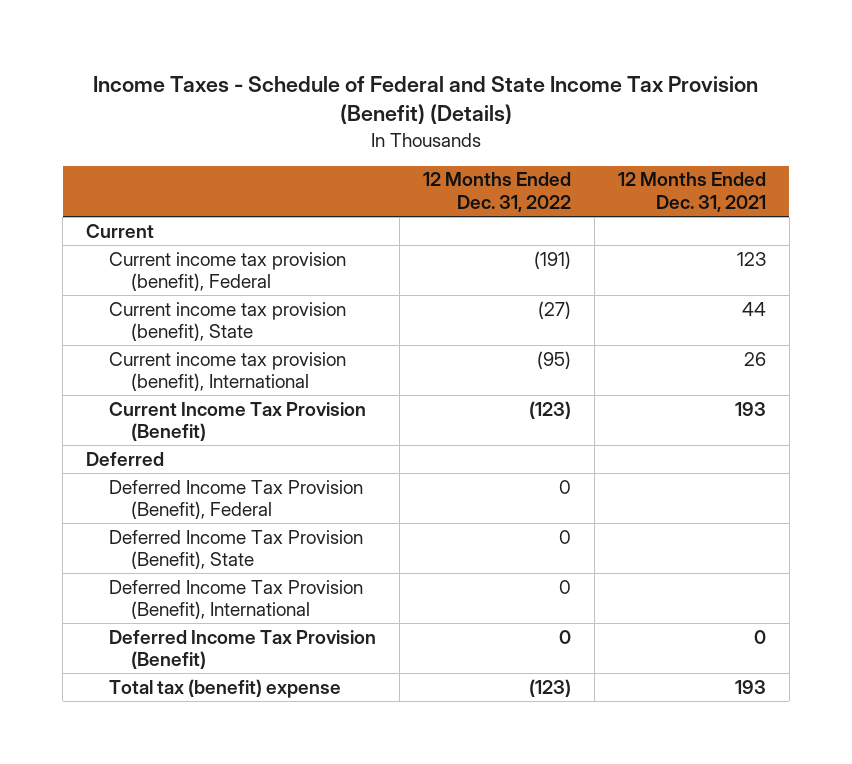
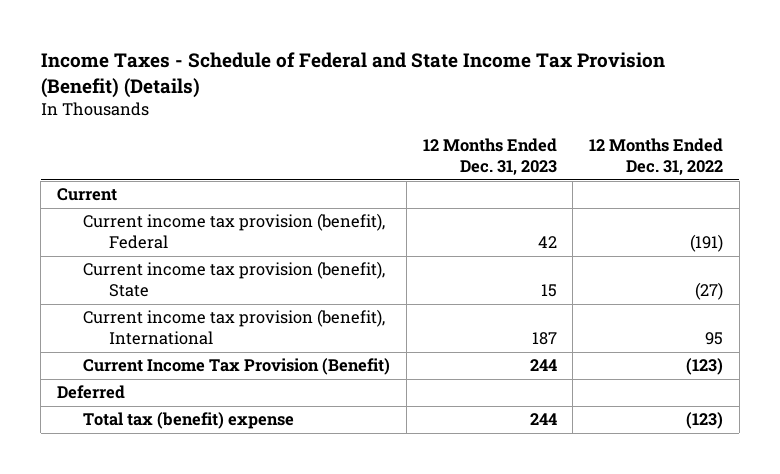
- | 12 Months Ended Dec. 31, 2022 | 12 Months Ended Dec. 31, 2021
+ | 12 Months Ended Dec. 31, 2023 | 12 Months Ended Dec. 31, 2022
- Current income tax provision (benefit), International | (95) | 26
+ Current income tax provision (benefit), International | 187 | 95
- Deferred Income Tax Provision (Benefit), Federal | 0 |
- Deferred Income Tax Provision (Benefit), State | 0 |
- Deferred Income Tax Provision (Benefit), International | 0 |
- Deferred Income Tax Provision (Benefit) | 0 | 0

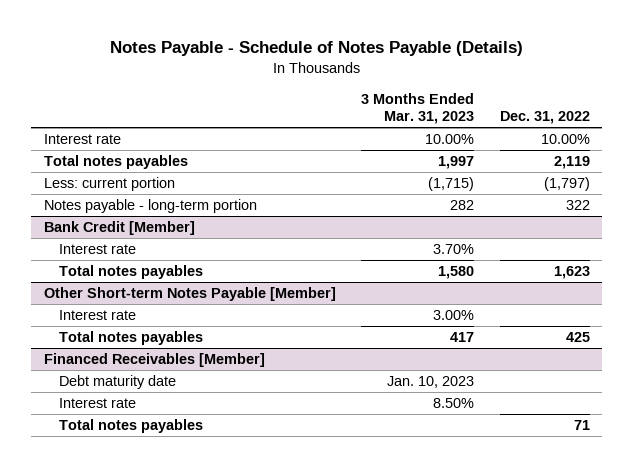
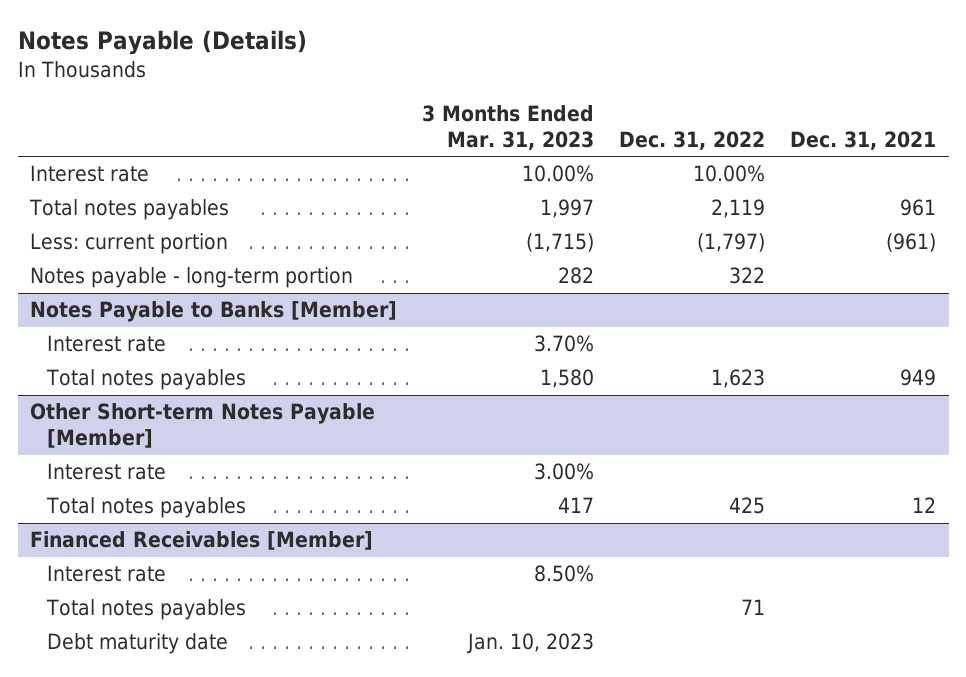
- Notes Payable - Schedule of Notes Payable (Details)
+ Notes Payable (Details)
- | 3 Months Ended Mar. 31, 2023 | Dec. 31, 2022
+ | 3 Months Ended Mar. 31, 2023 | Dec. 31, 2022 | Dec. 31, 2021
- Bank Credit [Member]
+ Notes Payable to Banks [Member]
@ Financed Receivables [Member]
moved down: Debt maturity date | Jan. 10, 2023 | |

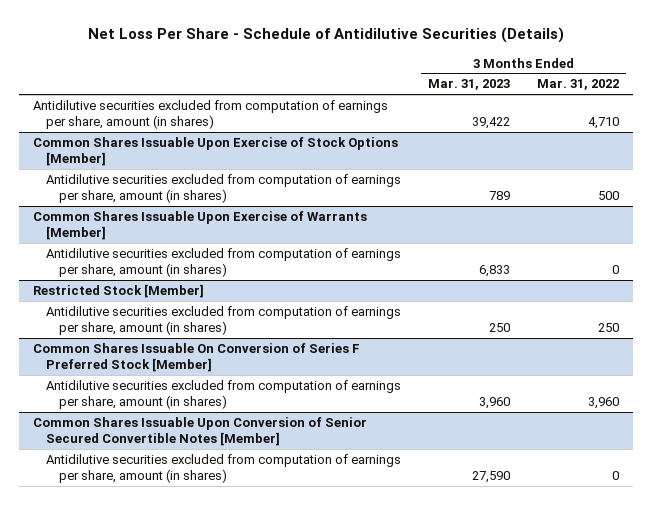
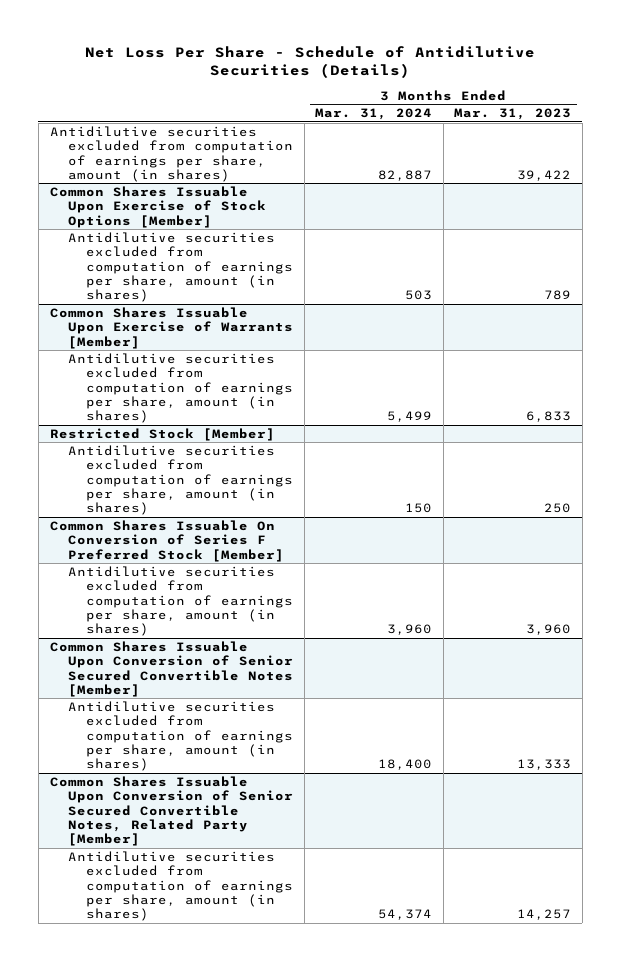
- | 3 Months Ended Mar. 31, 2023 | 3 Months Ended Mar. 31, 2022
+ | 3 Months Ended Mar. 31, 2024 | 3 Months Ended Mar. 31, 2023
@ Common Shares Issuable Upon Conversion of Senior Secured Convertible Notes [Member]
- Antidilutive securities excluded from computation of earnings per share, amount (in shares) | 27,590 | 0
+ Antidilutive securities excluded from computation of earnings per share, amount (in shares) | 18,400 | 13,333
+ Common Shares Issuable Upon Conversion of Senior Secured Convertible Notes, Related Party [Member]
+ Antidilutive securities excluded from computation of earnings per share, amount (in shares) | 54,374 | 14,257

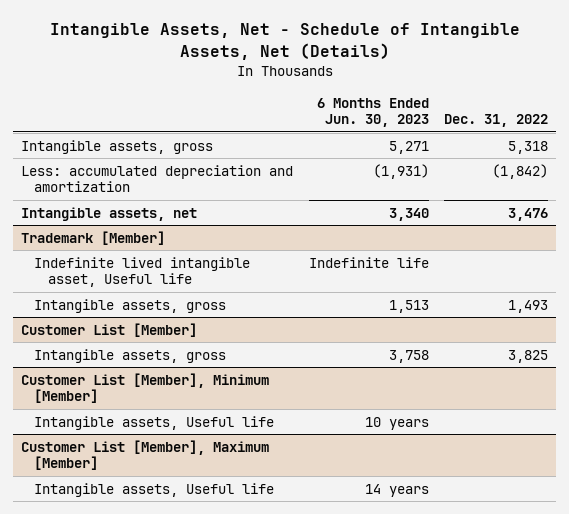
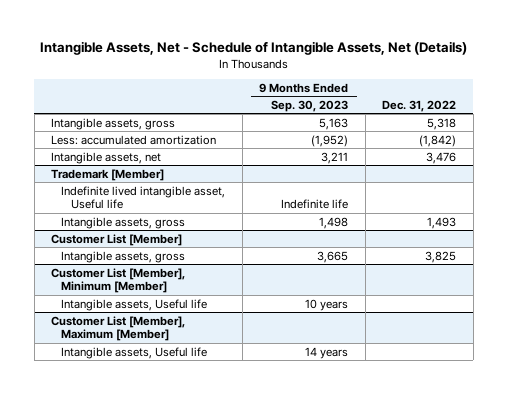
- | 6 Months Ended Jun. 30, 2023 | Dec. 31, 2022
+ | 9 Months Ended Sep. 30, 2023 | Dec. 31, 2022
- Less: accumulated depreciation and amortization | (1,931) | (1,842)
+ Less: accumulated amortization | (1,952) | (1,842)

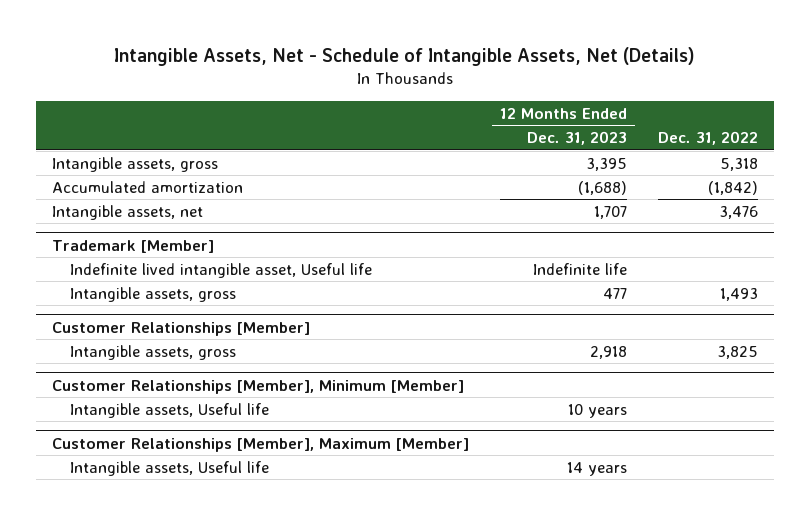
- | 9 Months Ended Sep. 30, 2023 | Dec. 31, 2022
+ | 12 Months Ended Dec. 31, 2023 | Dec. 31, 2022
- Less: accumulated amortization | (1,952) | (1,842)
+ Accumulated amortization | (1,688) | (1,842)
- Customer List [Member]
+ Customer Relationships [Member]
- Customer List [Member], Minimum [Member]
+ Customer Relationships [Member], Minimum [Member]
- Customer List [Member], Maximum [Member]
+ Customer Relationships [Member], Maximum [Member]

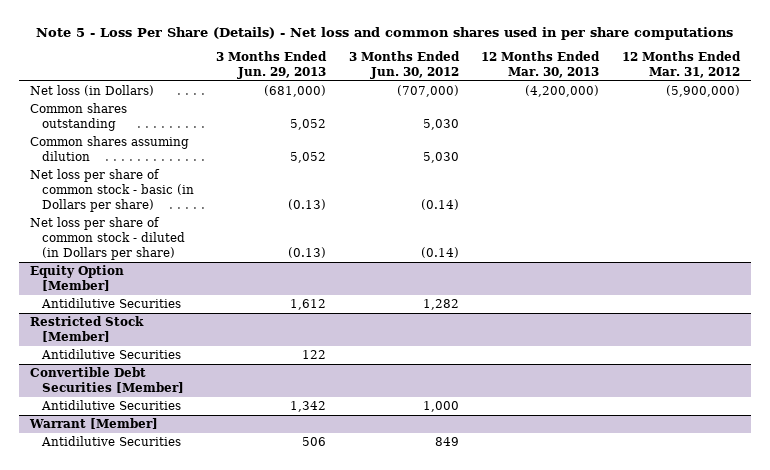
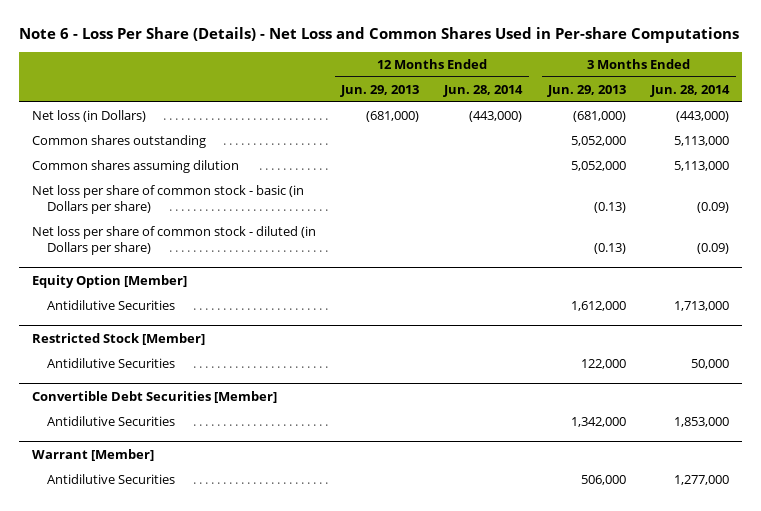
- Note 5 - Loss Per Share (Details) - Net loss and common shares used in per share computations
+ Note 6 - Loss Per Share (Details) - Net Loss and Common Shares Used in Per-share Computations
- | 3 Months Ended Jun. 29, 2013 | 3 Months Ended Jun. 30, 2012 | 12 Months Ended Mar. 30, 2013 | 12 Months Ended Mar. 31, 2012
+ | 12 Months Ended Jun. 29, 2013 | 12 Months Ended Jun. 28, 2014 | 3 Months Ended Jun. 29, 2013 | 3 Months Ended Jun. 28, 2014
- Common shares outstanding | 5,052 | 5,030 | |
- Common shares assuming dilution | 5,052 | 5,030 | |
+ Common shares outstanding | | | 5,052,000 | 5,113,000
+ Common shares assuming dilution | | | 5,052,000 | 5,113,000
@ Equity Option [Member]
- Antidilutive Securities | 1,612 | 1,282 | |
+ Antidilutive Securities | | | 1,612,000 | 1,713,000
@ Restricted Stock [Member]
- Antidilutive Securities | 122 | | |
+ Antidilutive Securities | | | 122,000 | 50,000
@ Convertible Debt Securities [Member]
- Antidilutive Securities | 1,342 | 1,000 | |
+ Antidilutive Securities | | | 1,342,000 | 1,853,000
@ Warrant [Member]
- Antidilutive Securities | 506 | 849 | |
+ Antidilutive Securities | | | 506,000 | 1,277,000

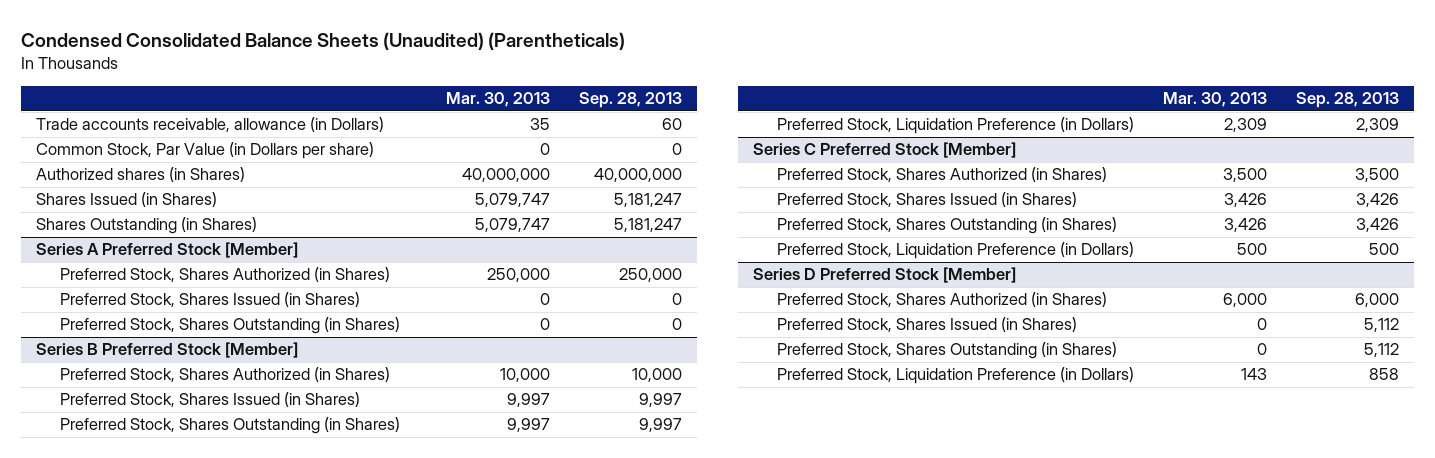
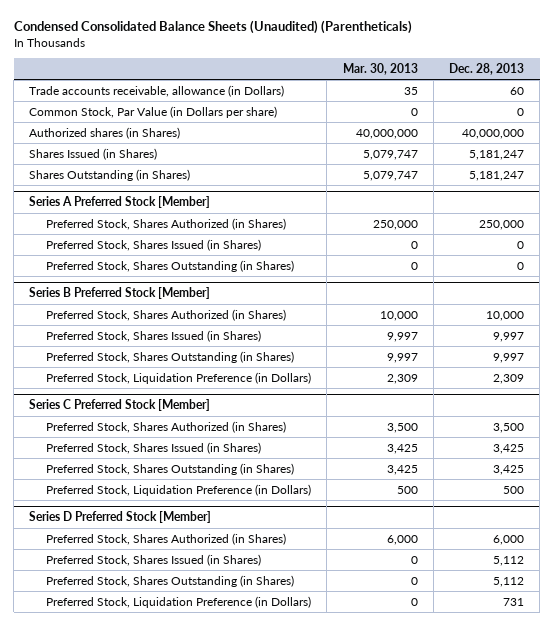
- | Mar. 30, 2013 | Sep. 28, 2013
+ | Mar. 30, 2013 | Dec. 28, 2013
@ Series C Preferred Stock [Member]
- Prеfеrrеd Stock, Sharеs Issuеd (in Shares) | 3,426 | 3,426
- Preferred Stock, Shares Outstanding (in Shares) | 3,426 | 3,426
+ Prеfеrrеd Stock, Sharеs Issuеd (in Shares) | 3,425 | 3,425
+ Preferred Stock, Shares Outstanding (in Shares) | 3,425 | 3,425
@ Series D Preferred Stock [Member]
- Preferred Stock, Liquidation Preference (in Dollars) | 143 | 858
+ Preferred Stock, Liquidation Preference (in Dollars) | 0 | 731

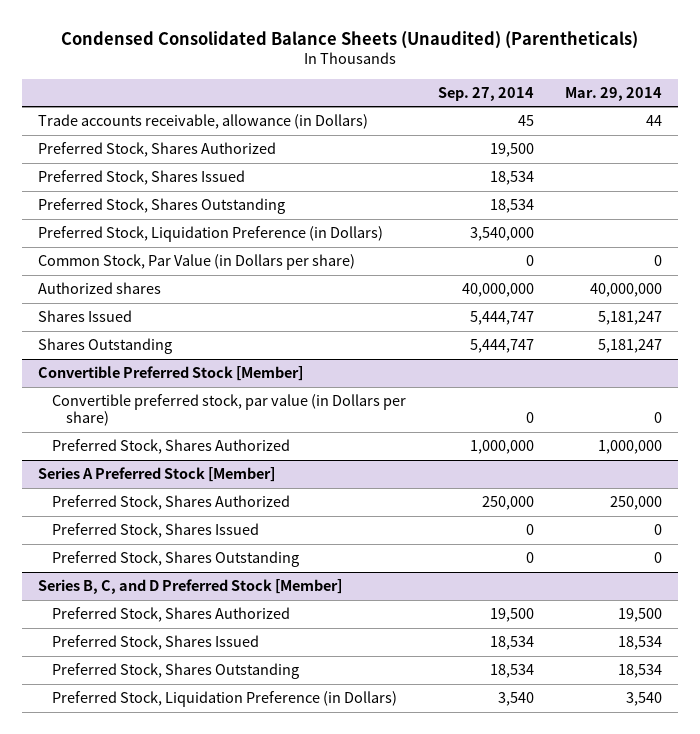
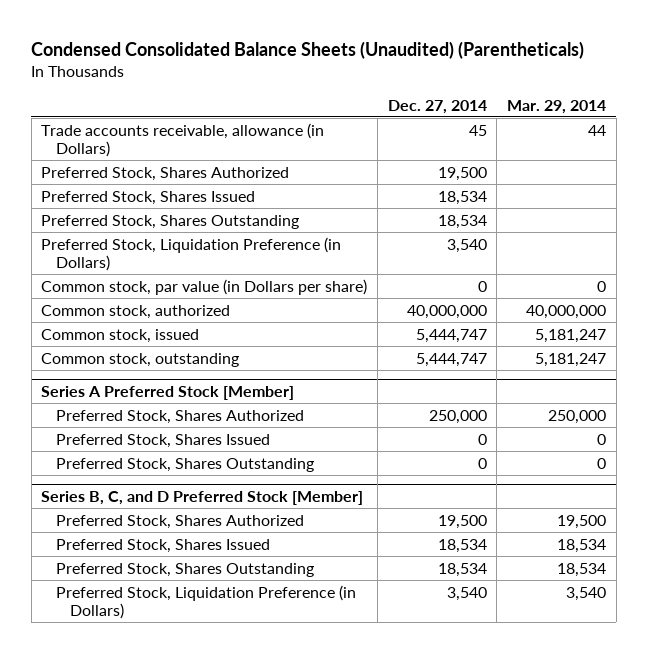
- | Sep. 27, 2014 | Mar. 29, 2014
+ | Dec. 27, 2014 | Mar. 29, 2014
- Common Stock, Par Value (in Dollars per share) | 0 | 0
- Authorized shares | 40,000,000 | 40,000,000
- Shares Issued | 5,444,747 | 5,181,247
- Shares Outstanding | 5,444,747 | 5,181,247
- Convertible Preferred Stock [Member]
- Convertible preferred stock, par value (in Dollars per share) | 0 | 0
- Preferred Stock, Shares Authorized | 1,000,000 | 1,000,000
+ Common stock, par value (in Dollars per share) | 0 | 0
+ Common stock, authorized | 40,000,000 | 40,000,000
+ Common stock, issued | 5,444,747 | 5,181,247
+ Common stock, outstanding | 5,444,747 | 5,181,247

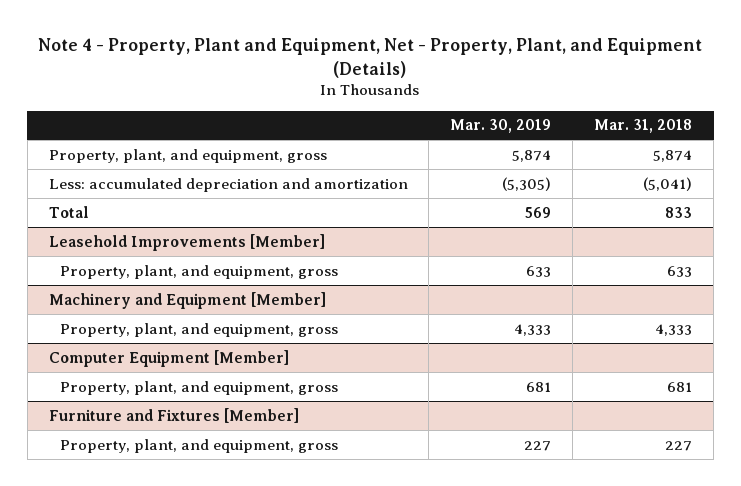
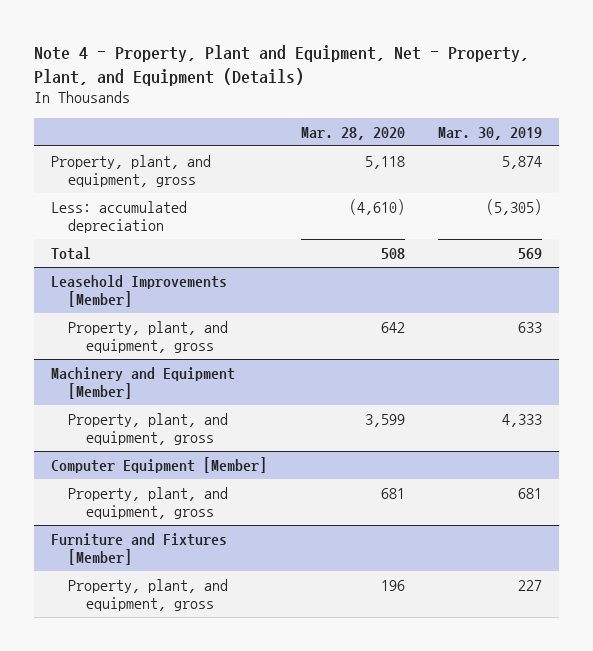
- | Mar. 30, 2019 | Mar. 31, 2018
+ | Mar. 28, 2020 | Mar. 30, 2019
- Less: accumulated depreciation and amortization | (5,305) | (5,041)
+ Less: accumulated depreciation | (4,610) | (5,305)

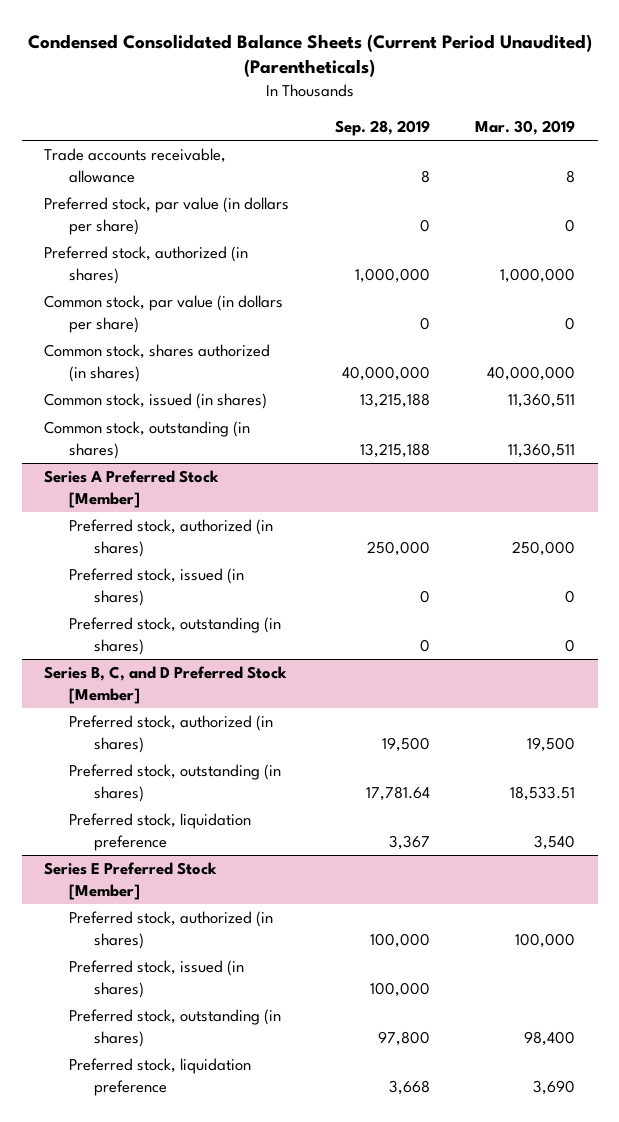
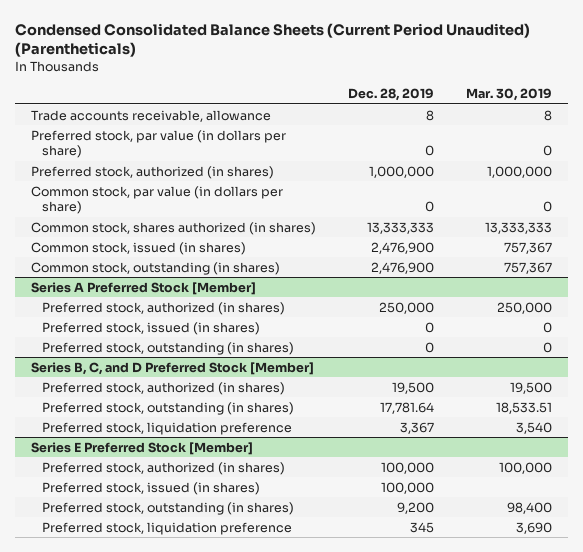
- | Sep. 28, 2019 | Mar. 30, 2019
+ | Dec. 28, 2019 | Mar. 30, 2019
- Common stock, shares authorized (in shares) | 40,000,000 | 40,000,000
- Common stock, issued (in shares) | 13,215,188 | 11,360,511
- Common stock, outstanding (in shares) | 13,215,188 | 11,360,511
+ Common stock, shares authorized (in shares) | 13,333,333 | 13,333,333
+ Common stock, issued (in shares) | 2,476,900 | 757,367
+ Common stock, outstanding (in shares) | 2,476,900 | 757,367

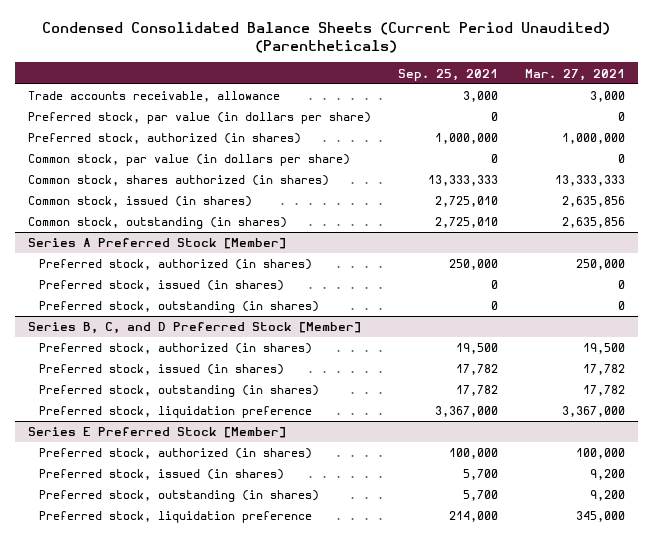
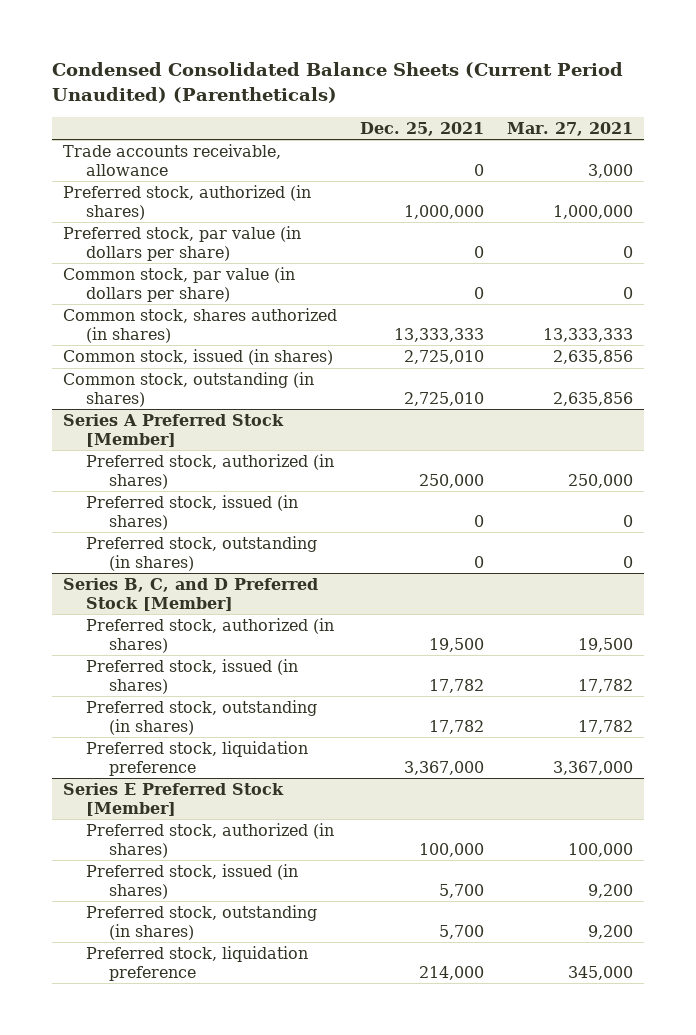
- | Sep. 25, 2021 | Mar. 27, 2021
+ | Dec. 25, 2021 | Mar. 27, 2021
moved down: Preferred stock, par value (in dollars per share) | 0 | 0

